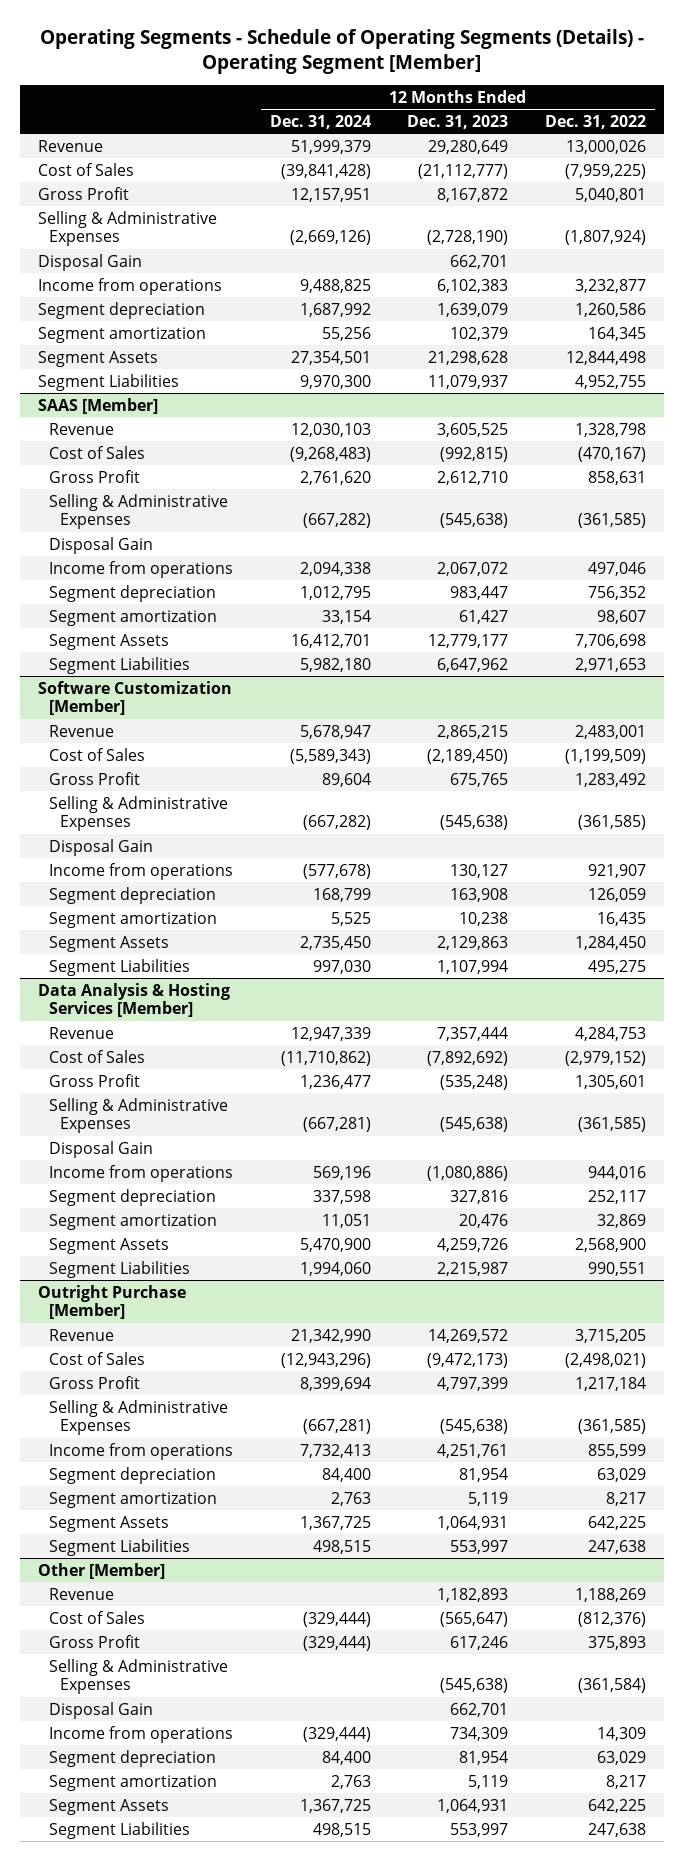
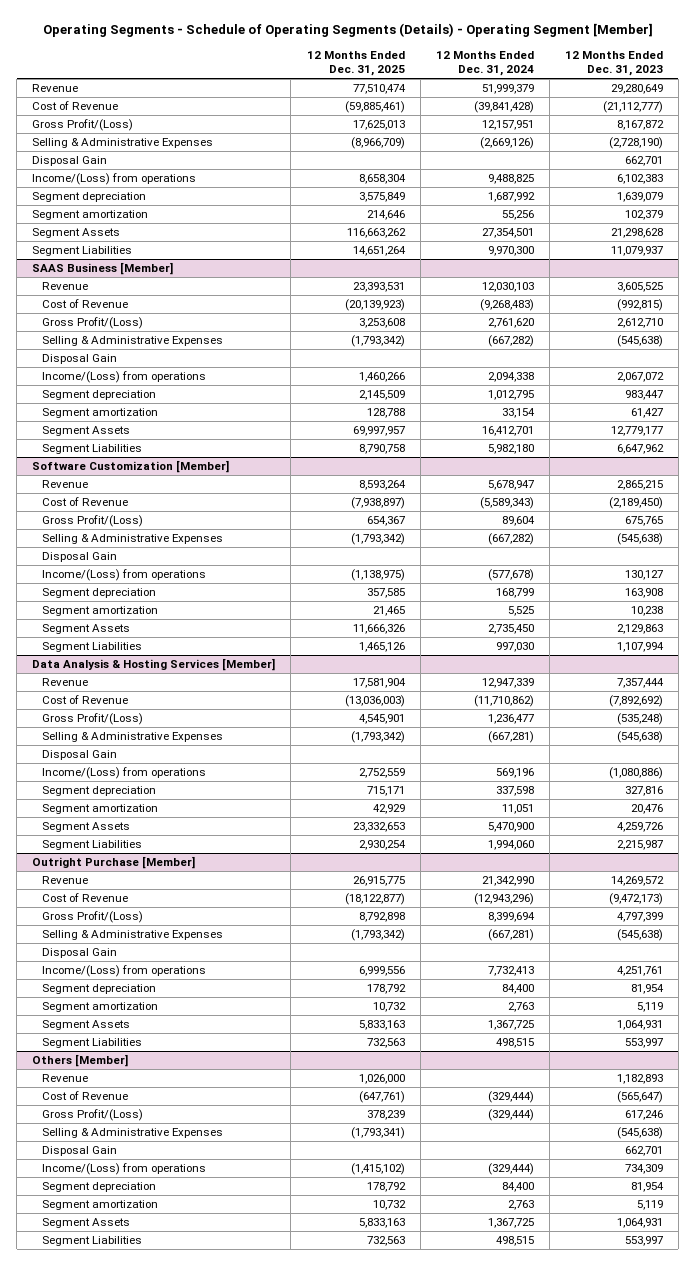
- | 12 Months Ended Dec. 31, 2024 | 12 Months Ended Dec. 31, 2023 | 12 Months Ended Dec. 31, 2022
+ | 12 Months Ended Dec. 31, 2025 | 12 Months Ended Dec. 31, 2024 | 12 Months Ended Dec. 31, 2023
- Cost of Sales | (39,841,428) | (21,112,777) | (7,959,225)
- Gross Profit | 12,157,951 | 8,167,872 | 5,040,801
+ Cost of Revenue | (59,885,461) | (39,841,428) | (21,112,777)
+ Gross Profit/(Loss) | 17,625,013 | 12,157,951 | 8,167,872
- Income from operations | 9,488,825 | 6,102,383 | 3,232,877
+ Income/(Loss) from operations | 8,658,304 | 9,488,825 | 6,102,383
- SAAS [Member]
+ SAAS Business [Member]
- Cost of Sales | (9,268,483) | (992,815) | (470,167)
- Gross Profit | 2,761,620 | 2,612,710 | 858,631
+ Cost of Revenue | (20,139,923) | (9,268,483) | (992,815)
+ Gross Profit/(Loss) | 3,253,608 | 2,761,620 | 2,612,710
- Income from operations | 2,094,338 | 2,067,072 | 497,046
+ Income/(Loss) from operations | 1,460,266 | 2,094,338 | 2,067,072
@ Software Customization [Member]
- Cost of Sales | (5,589,343) | (2,189,450) | (1,199,509)
- Gross Profit | 89,604 | 675,765 | 1,283,492
+ Cost of Revenue | (7,938,897) | (5,589,343) | (2,189,450)
+ Gross Profit/(Loss) | 654,367 | 89,604 | 675,765
- Income from operations | (577,678) | 130,127 | 921,907
+ Income/(Loss) from operations | (1,138,975) | (577,678) | 130,127
@ Data Analysis & Hosting Services [Member]
- Cost of Sales | (11,710,862) | (7,892,692) | (2,979,152)
- Gross Profit | 1,236,477 | (535,248) | 1,305,601
+ Cost of Revenue | (13,036,003) | (11,710,862) | (7,892,692)
+ Gross Profit/(Loss) | 4,545,901 | 1,236,477 | (535,248)
- Income from operations | 569,196 | (1,080,886) | 944,016
+ Income/(Loss) from operations | 2,752,559 | 569,196 | (1,080,886)
@ Outright Purchase [Member]
- Cost of Sales | (12,943,296) | (9,472,173) | (2,498,021)
- Gross Profit | 8,399,694 | 4,797,399 | 1,217,184
+ Cost of Revenue | (18,122,877) | (12,943,296) | (9,472,173)
+ Gross Profit/(Loss) | 8,792,898 | 8,399,694 | 4,797,399
- Income from operations | 7,732,413 | 4,251,761 | 855,599
+ Disposal Gain
+ Income/(Loss) from operations | 6,999,556 | 7,732,413 | 4,251,761
- Other [Member]
+ Others [Member]
- Cost of Sales | (329,444) | (565,647) | (812,376)
- Gross Profit | (329,444) | 617,246 | 375,893
+ Cost of Revenue | (647,761) | (329,444) | (565,647)
+ Gross Profit/(Loss) | 378,239 | (329,444) | 617,246
- Income from operations | (329,444) | 734,309 | 14,309
+ Income/(Loss) from operations | (1,415,102) | (329,444) | 734,309

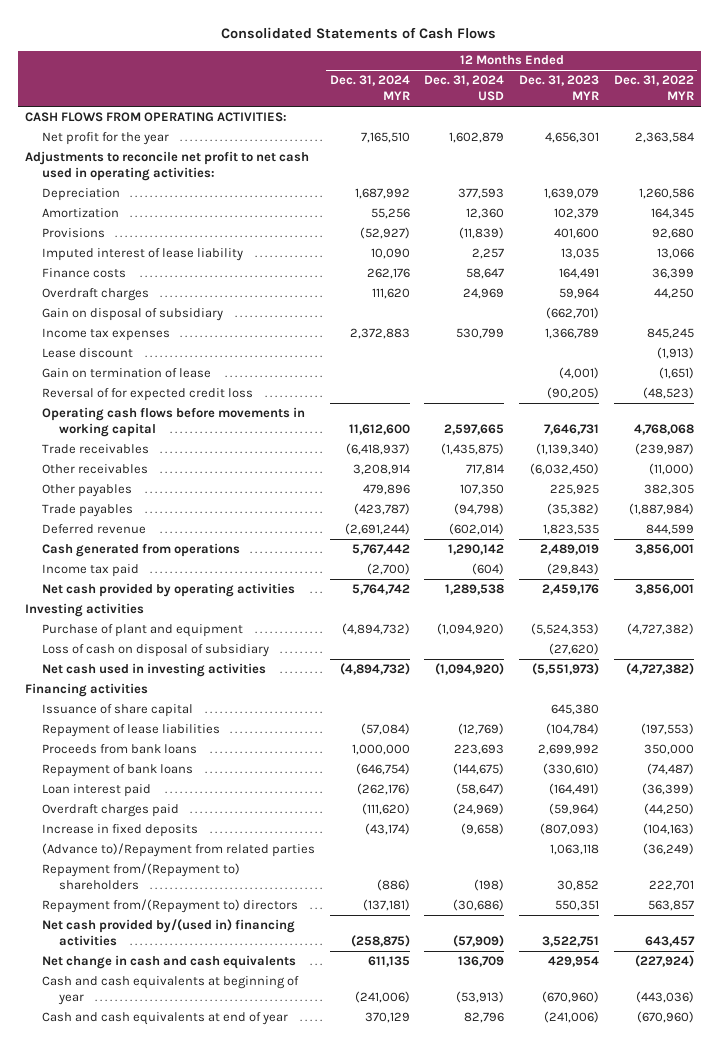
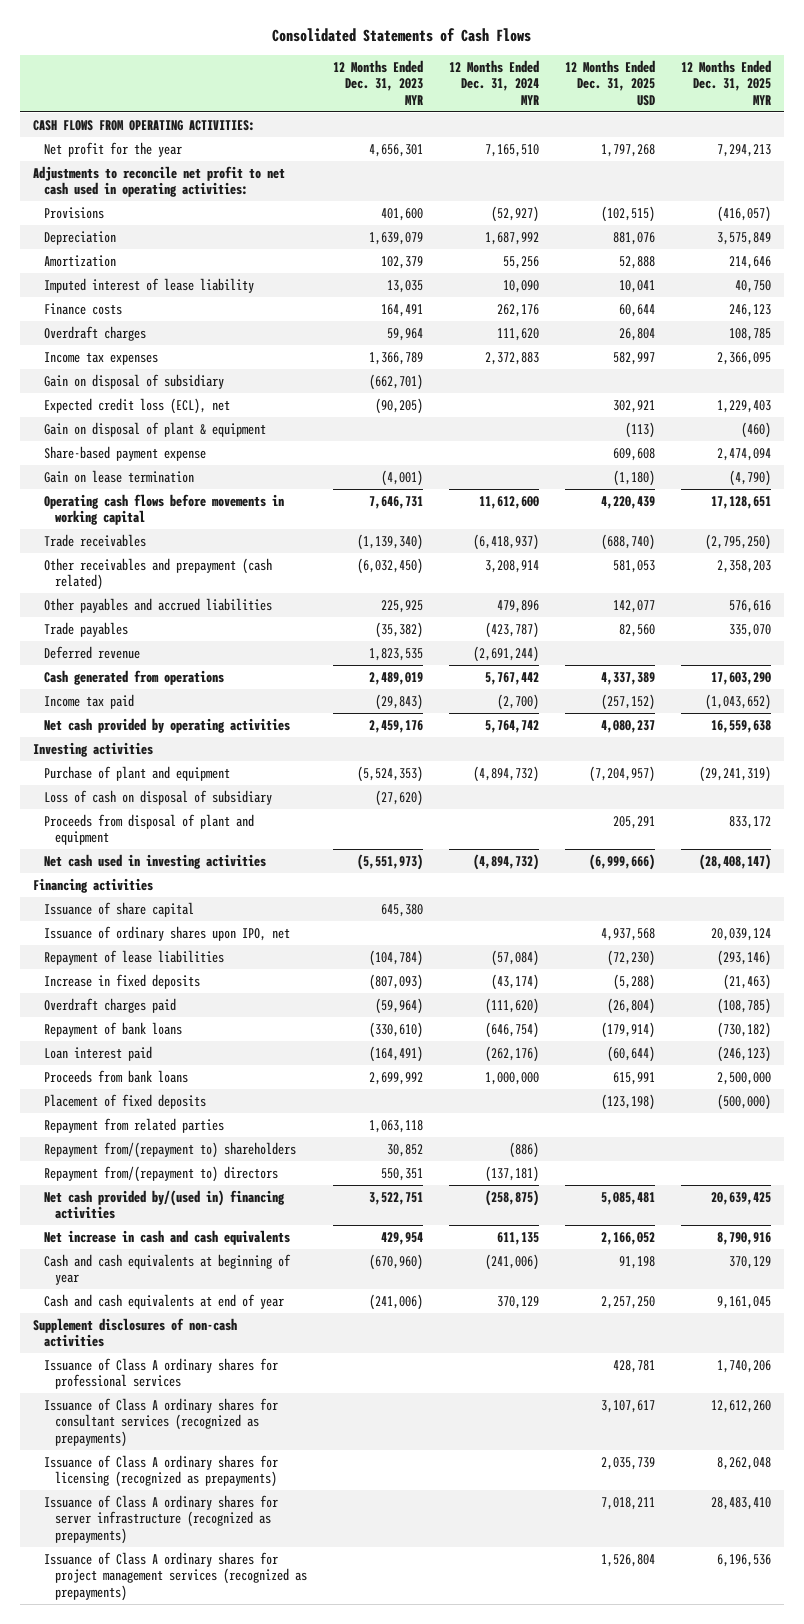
- | 12 Months Ended Dec. 31, 2024 MYR | 12 Months Ended Dec. 31, 2024 USD | 12 Months Ended Dec. 31, 2023 MYR | 12 Months Ended Dec. 31, 2022 MYR
+ | 12 Months Ended Dec. 31, 2023 MYR | 12 Months Ended Dec. 31, 2024 MYR | 12 Months Ended Dec. 31, 2025 USD | 12 Months Ended Dec. 31, 2025 MYR
moved up: Provisions | 401,600 | (52,927) | (102,515) | (416,057)
- Lease discount | | | | (1,913)
- Gain on termination of lease | | | (4,001) | (1,651)
- Reversal of for expected credit loss | | | (90,205) | (48,523)
moved down: Gain on disposal of subsidiary | (662,701) | | |
+ Expected credit loss (ECL), net | (90,205) | | 302,921 | 1,229,403
+ Gain on disposal of plant & equipment | | | (113) | (460)
+ Share-based payment expense | | | 609,608 | 2,474,094
+ Gain on lease termination | (4,001) | | (1,180) | (4,790)
- Other receivables | 3,208,914 | 717,814 | (6,032,450) | (11,000)
- Other payables | 479,896 | 107,350 | 225,925 | 382,305
+ Other receivables and prepayment (cash related) | (6,032,450) | 3,208,914 | 581,053 | 2,358,203
+ Other payables and accrued liabilities | 225,925 | 479,896 | 142,077 | 576,616
+ Proceeds from disposal of plant and equipment | | | 205,291 | 833,172
+ Issuance of ordinary shares upon IPO, net | | | 4,937,568 | 20,039,124
moved up: Increase in fixed deposits | (807,093) | (43,174) | (5,288) | (21,463)
moved up: Overdraft charges paid | (59,964) | (111,620) | (26,804) | (108,785)
- (Advance to)/Repayment from related parties | | | 1,063,118 | (36,249)
- Repayment from/(Repayment to) shareholders | (886) | (198) | 30,852 | 222,701
- Repayment from/(Repayment to) directors | (137,181) | (30,686) | 550,351 | 563,857
moved down: Proceeds from bank loans | 2,699,992 | 1,000,000 | 615,991 | 2,500,000
+ Placement of fixed deposits | | | (123,198) | (500,000)
+ Repayment from related parties | 1,063,118 | | |
+ Repayment from/(repayment to) shareholders | 30,852 | (886) | |
+ Repayment from/(repayment to) directors | 550,351 | (137,181) | |
- Net change in cash and cash equivalents | 611,135 | 136,709 | 429,954 | (227,924)
+ Net increase in cash and cash equivalents | 429,954 | 611,135 | 2,166,052 | 8,790,916
+ Supplement disclosures of non-cash activities
+ Issuance of Class A ordinary shares for professional services | | | 428,781 | 1,740,206
+ Issuance of Class A ordinary shares for consultant services (recognized as prepayments) | | | 3,107,617 | 12,612,260
+ Issuance of Class A ordinary shares for licensing (recognized as prepayments) | | | 2,035,739 | 8,262,048
+ Issuance of Class A ordinary shares for server infrastructure (recognized as prepayments) | | | 7,018,211 | 28,483,410
+ Issuance of Class A ordinary shares for project management services (recognized as prepayments) | | | 1,526,804 | 6,196,536

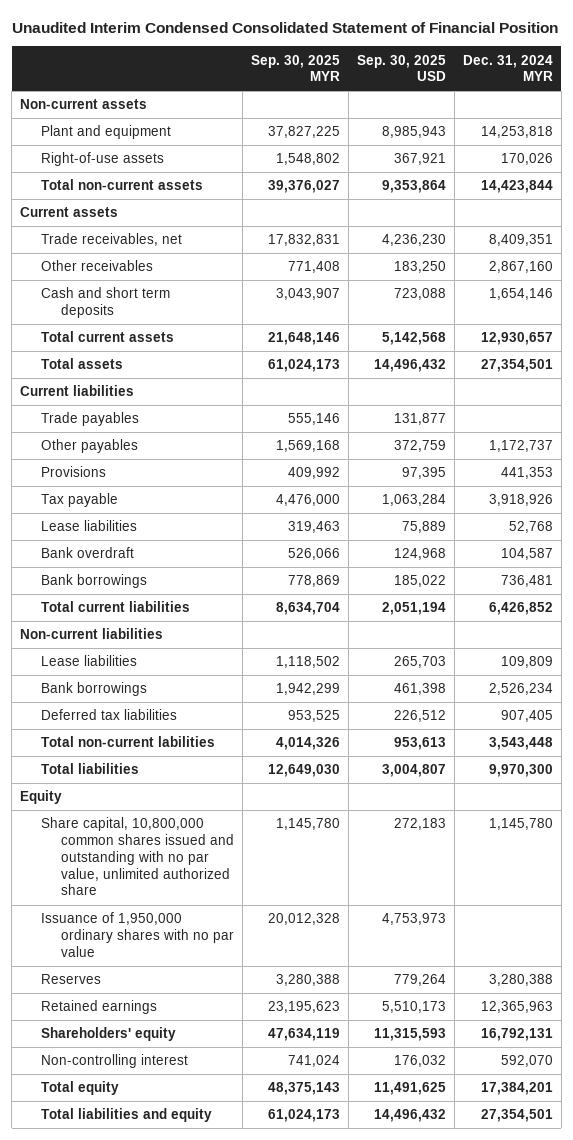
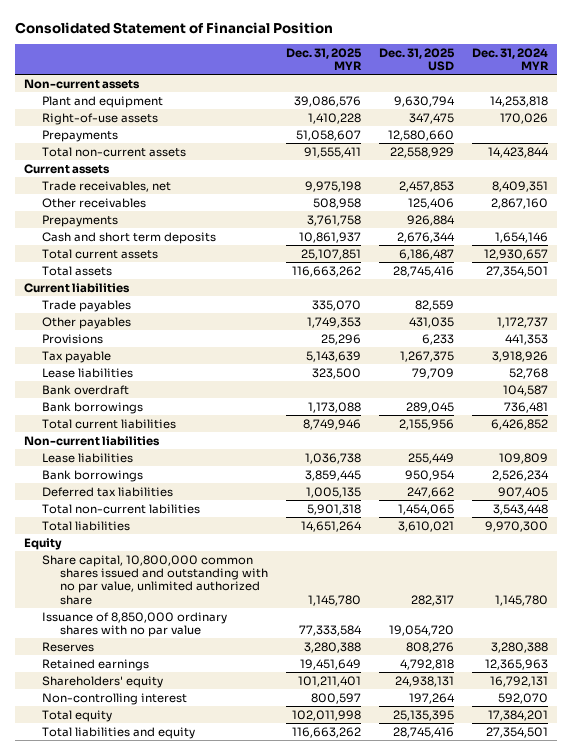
- Unaudited Interim Condensed Consolidated Statement of Financial Position
+ Consolidated Statement of Financial Position
- | Sep. 30, 2025 MYR | Sep. 30, 2025 USD | Dec. 31, 2024 MYR
+ | Dec. 31, 2025 MYR | Dec. 31, 2025 USD | Dec. 31, 2024 MYR
+ Prepayments | 51,058,607 | 12,580,660 |
+ Prepayments | 3,761,758 | 926,884 |
- Issuance of 1,950,000 ordinary shares with no par value | 20,012,328 | 4,753,973 |
+ Issuance of 8,850,000 ordinary shares with no par value | 77,333,584 | 19,054,720 |

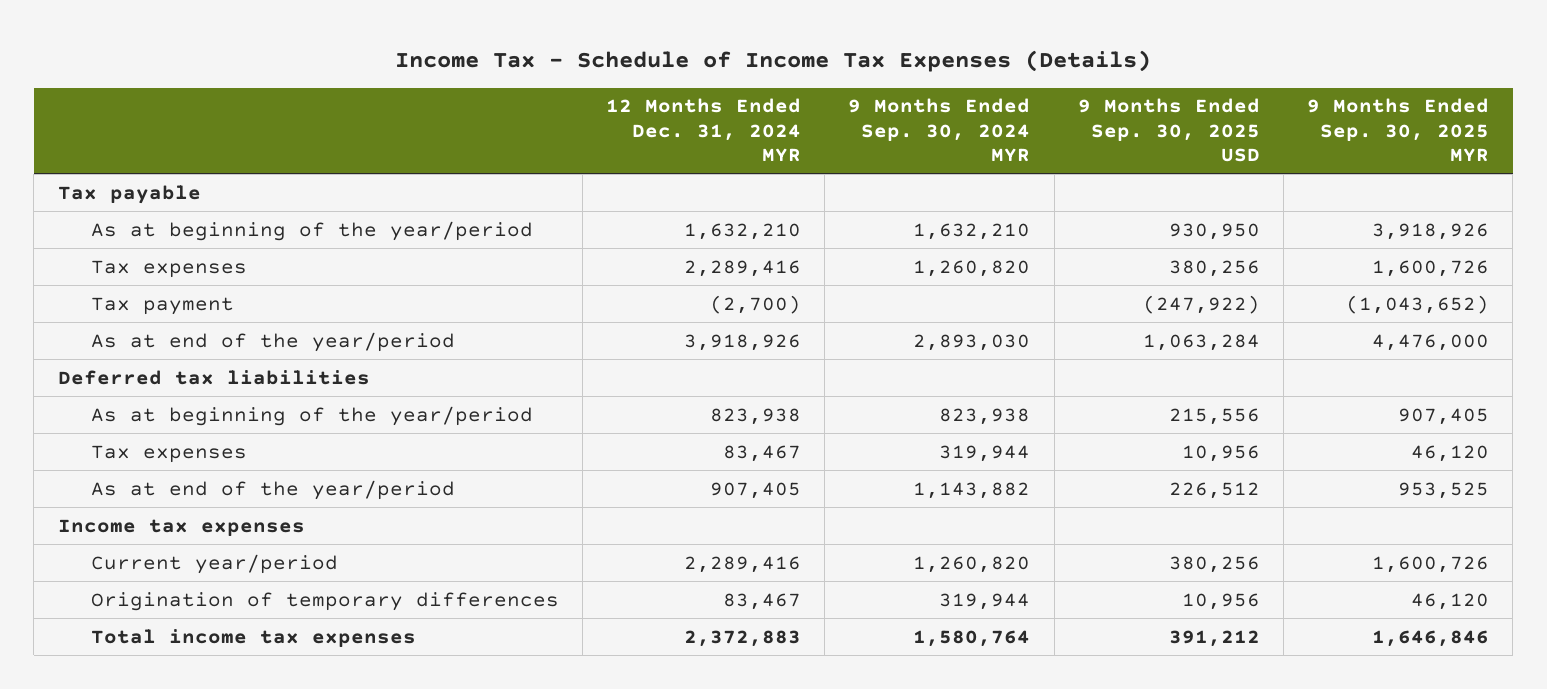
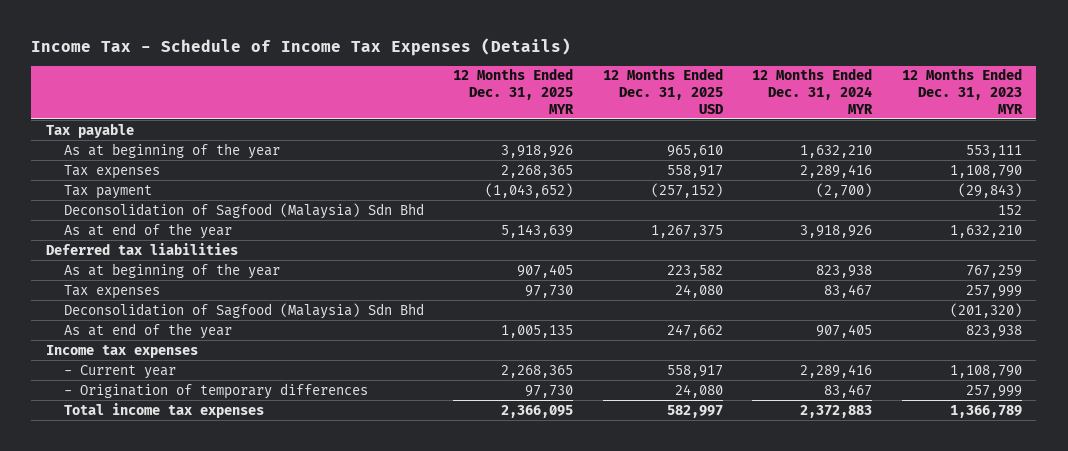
- | 12 Months Ended Dec. 31, 2024 MYR | 9 Months Ended Sep. 30, 2024 MYR | 9 Months Ended Sep. 30, 2025 USD | 9 Months Ended Sep. 30, 2025 MYR
+ | 12 Months Ended Dec. 31, 2025 MYR | 12 Months Ended Dec. 31, 2025 USD | 12 Months Ended Dec. 31, 2024 MYR | 12 Months Ended Dec. 31, 2023 MYR
- As at beginning of the year/period | 1,632,210 | 1,632,210 | 930,950 | 3,918,926
+ As at beginning of the year | 3,918,926 | 965,610 | 1,632,210 | 553,111
- As at end of the year/period | 3,918,926 | 2,893,030 | 1,063,284 | 4,476,000
+ Deconsolidation of Sagfood (Malaysia) Sdn Bhd | | | | 152
+ As at end of the year | 5,143,639 | 1,267,375 | 3,918,926 | 1,632,210
- As at beginning of the year/period | 823,938 | 823,938 | 215,556 | 907,405
+ As at beginning of the year | 907,405 | 223,582 | 823,938 | 767,259
- As at end of the year/period | 907,405 | 1,143,882 | 226,512 | 953,525
+ Deconsolidation of Sagfood (Malaysia) Sdn Bhd | | | | (201,320)
+ As at end of the year | 1,005,135 | 247,662 | 907,405 | 823,938
- Current year/period | 2,289,416 | 1,260,820 | 380,256 | 1,600,726
- Origination of temporary differences | 83,467 | 319,944 | 10,956 | 46,120
+ - Current year | 2,268,365 | 558,917 | 2,289,416 | 1,108,790
+ - Origination of temporary differences | 97,730 | 24,080 | 83,467 | 257,999

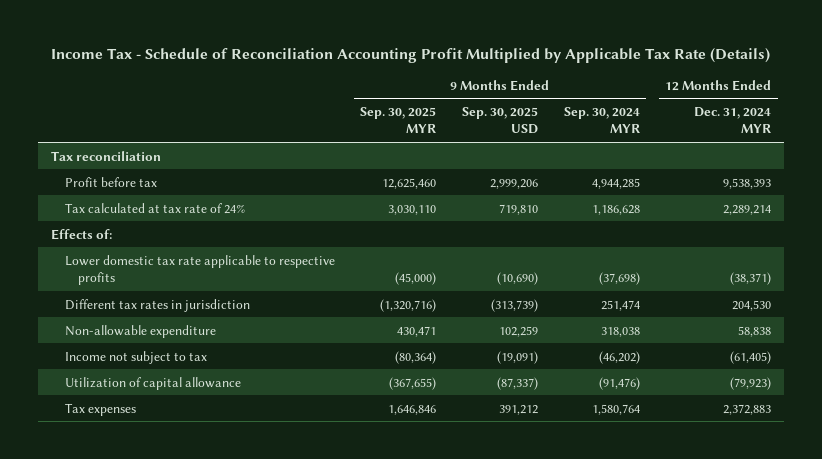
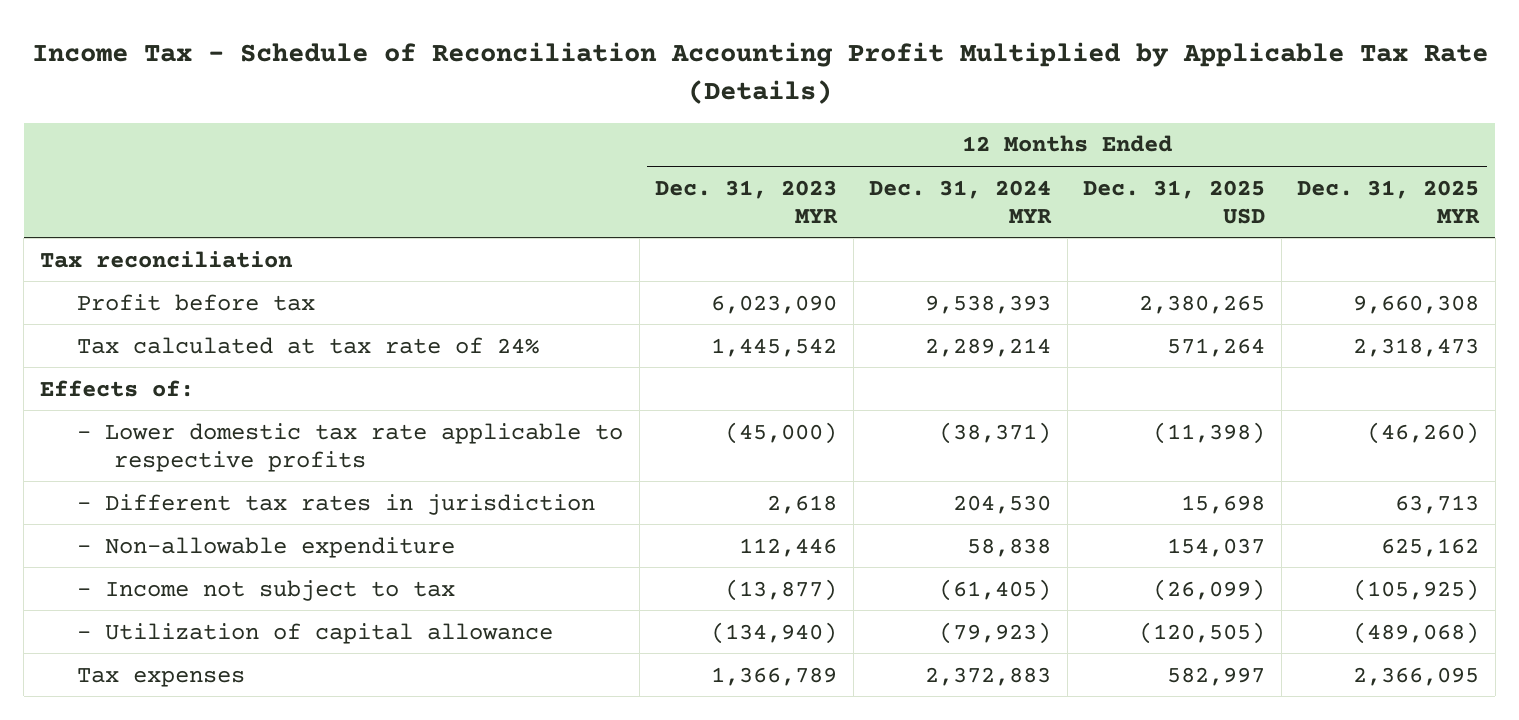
- | 9 Months Ended Sep. 30, 2025 MYR | 9 Months Ended Sep. 30, 2025 USD | 9 Months Ended Sep. 30, 2024 MYR | 12 Months Ended Dec. 31, 2024 MYR
+ | 12 Months Ended Dec. 31, 2023 MYR | 12 Months Ended Dec. 31, 2024 MYR | 12 Months Ended Dec. 31, 2025 USD | 12 Months Ended Dec. 31, 2025 MYR
- Lower domestic tax rate applicable to respective profits | (45,000) | (10,690) | (37,698) | (38,371)
- Different tax rates in jurisdiction | (1,320,716) | (313,739) | 251,474 | 204,530
- Non-allowable expenditure | 430,471 | 102,259 | 318,038 | 58,838
- Income not subject to tax | (80,364) | (19,091) | (46,202) | (61,405)
- Utilization of capital allowance | (367,655) | (87,337) | (91,476) | (79,923)
+ - Lower domestic tax rate applicable to respective profits | (45,000) | (38,371) | (11,398) | (46,260)
+ - Different tax rates in jurisdiction | 2,618 | 204,530 | 15,698 | 63,713
+ - Non-allowable expenditure | 112,446 | 58,838 | 154,037 | 625,162
+ - Income not subject to tax | (13,877) | (61,405) | (26,099) | (105,925)
+ - Utilization of capital allowance | (134,940) | (79,923) | (120,505) | (489,068)

